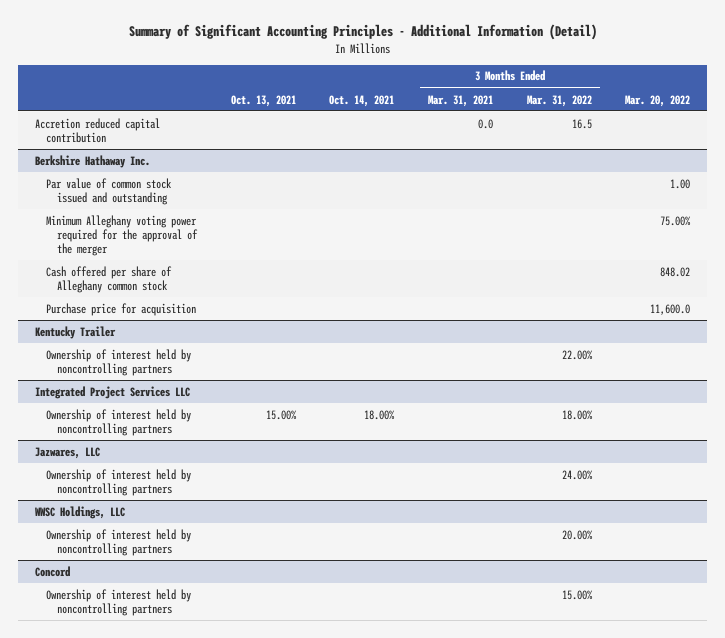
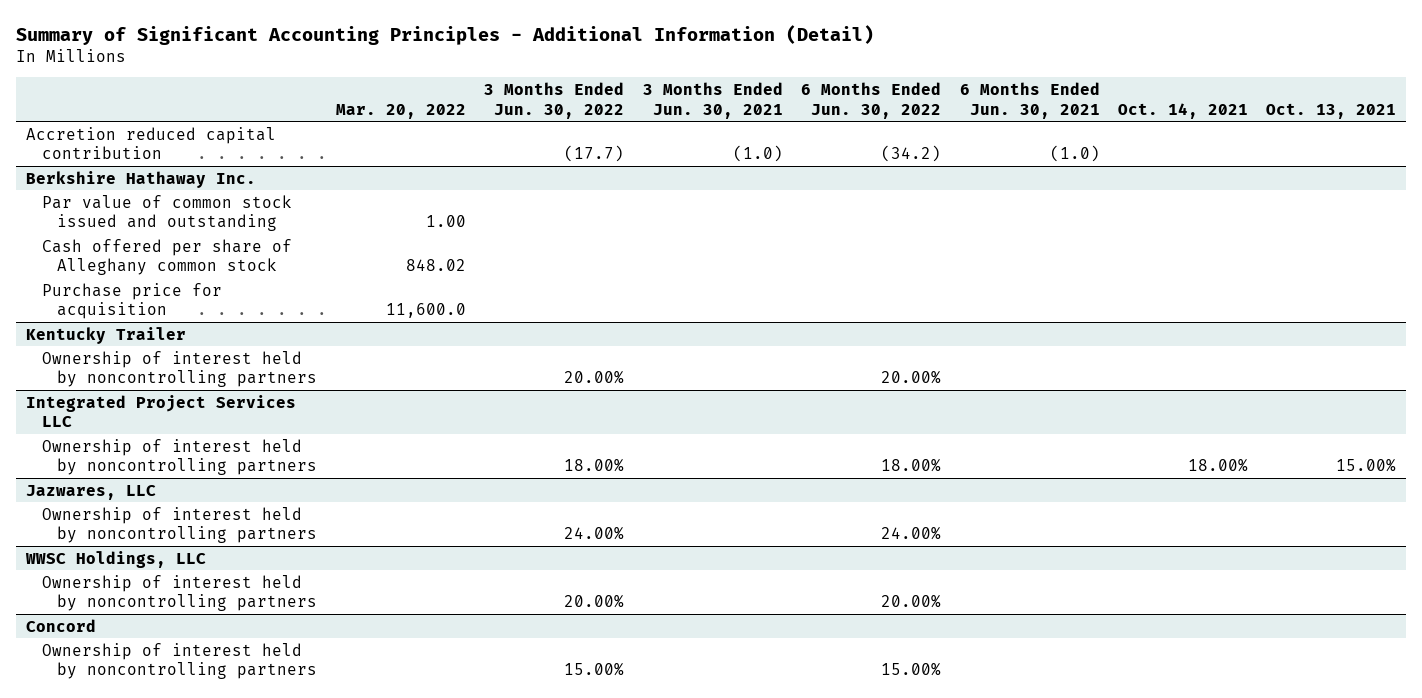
- | Oct. 13, 2021 | Oct. 14, 2021 | 3 Months Ended Mar. 31, 2021 | 3 Months Ended Mar. 31, 2022 | Mar. 20, 2022
+ | Mar. 20, 2022 | 3 Months Ended Jun. 30, 2022 | 3 Months Ended Jun. 30, 2021 | 6 Months Ended Jun. 30, 2022 | 6 Months Ended Jun. 30, 2021 | Oct. 14, 2021 | Oct. 13, 2021
@ Berkshire Hathaway Inc.
- Minimum Alleghany voting power required for the approval of the merger | | | | | 75.00%

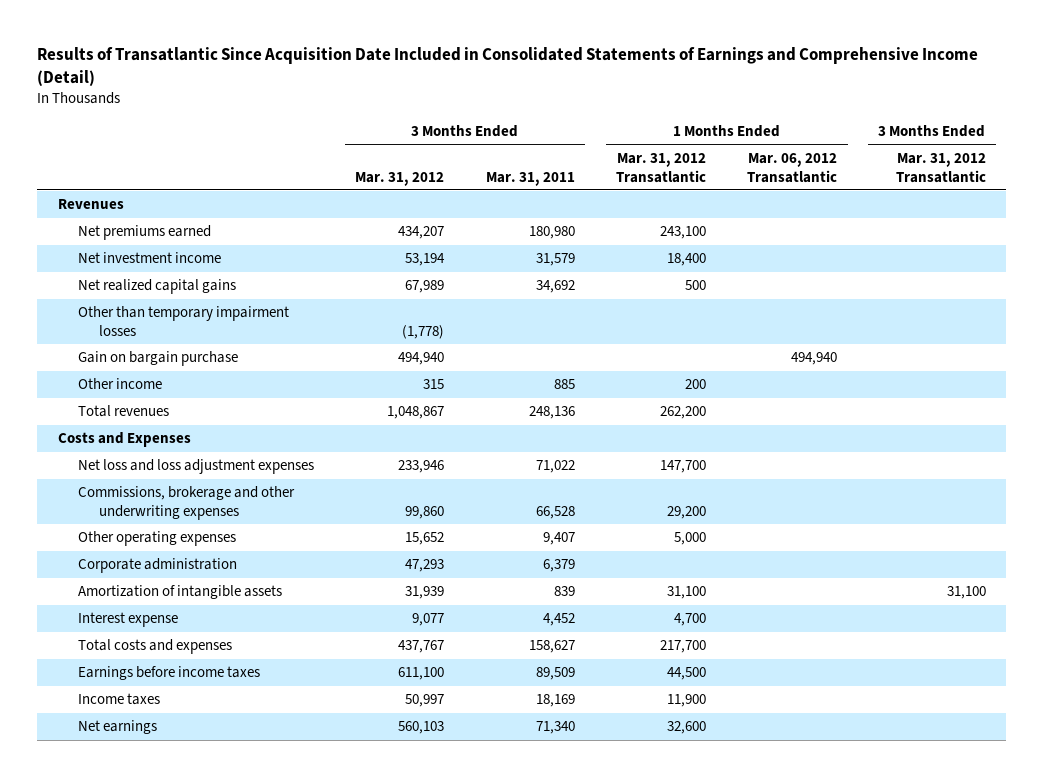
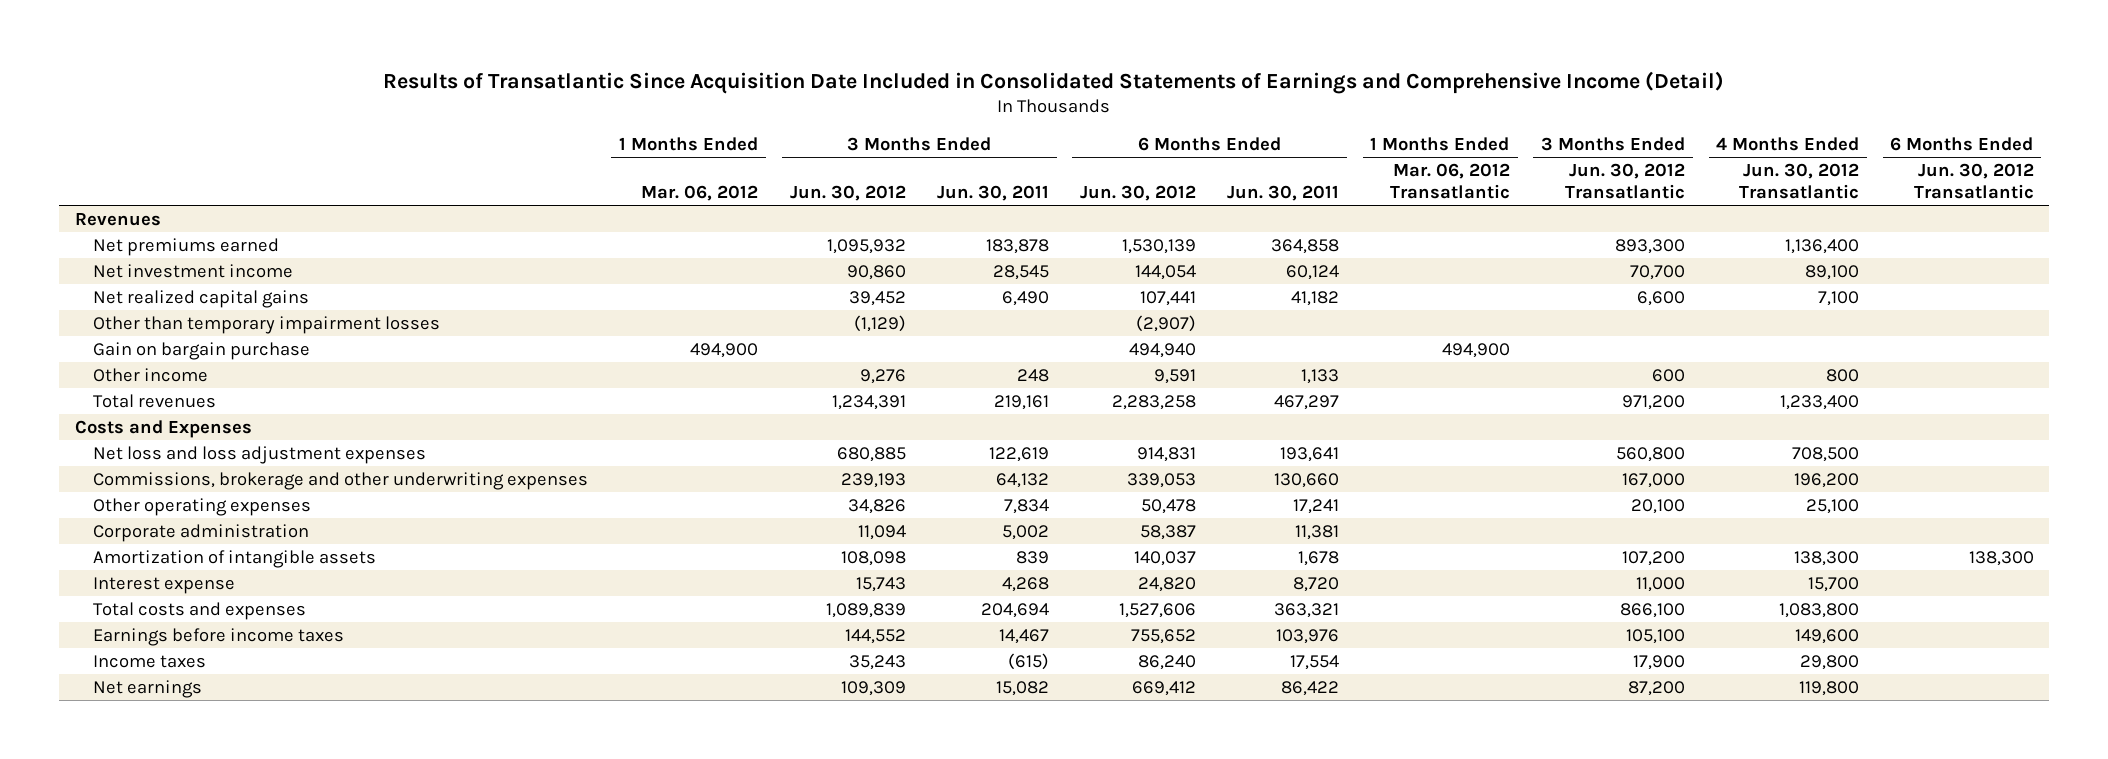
- | 3 Months Ended Mar. 31, 2012 | 3 Months Ended Mar. 31, 2011 | 1 Months Ended Mar. 31, 2012 Transatlantic | 1 Months Ended Mar. 06, 2012 Transatlantic | 3 Months Ended Mar. 31, 2012 Transatlantic
+ | 1 Months Ended Mar. 06, 2012 | 3 Months Ended Jun. 30, 2012 | 3 Months Ended Jun. 30, 2011 | 6 Months Ended Jun. 30, 2012 | 6 Months Ended Jun. 30, 2011 | 1 Months Ended Mar. 06, 2012 Transatlantic | 3 Months Ended Jun. 30, 2012 Transatlantic | 4 Months Ended Jun. 30, 2012 Transatlantic | 6 Months Ended Jun. 30, 2012 Transatlantic
- Gain on bargain purchase | 494,940 | | | 494,940 |
+ Gain on bargain purchase | 494,900 | | | 494,940 | | 494,900 | | |

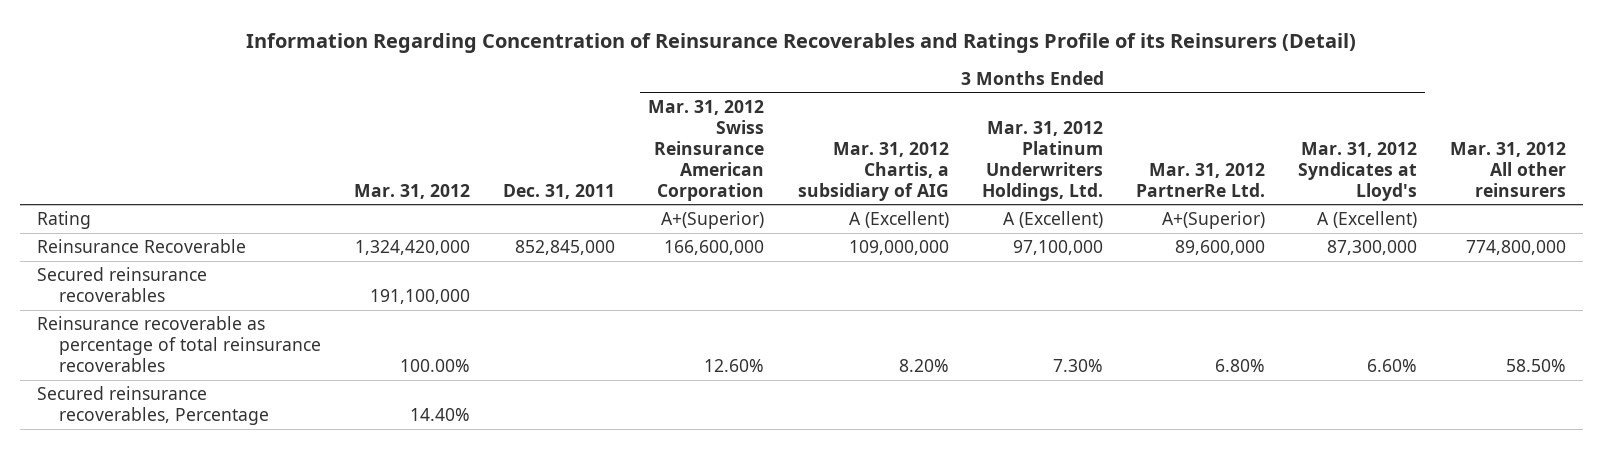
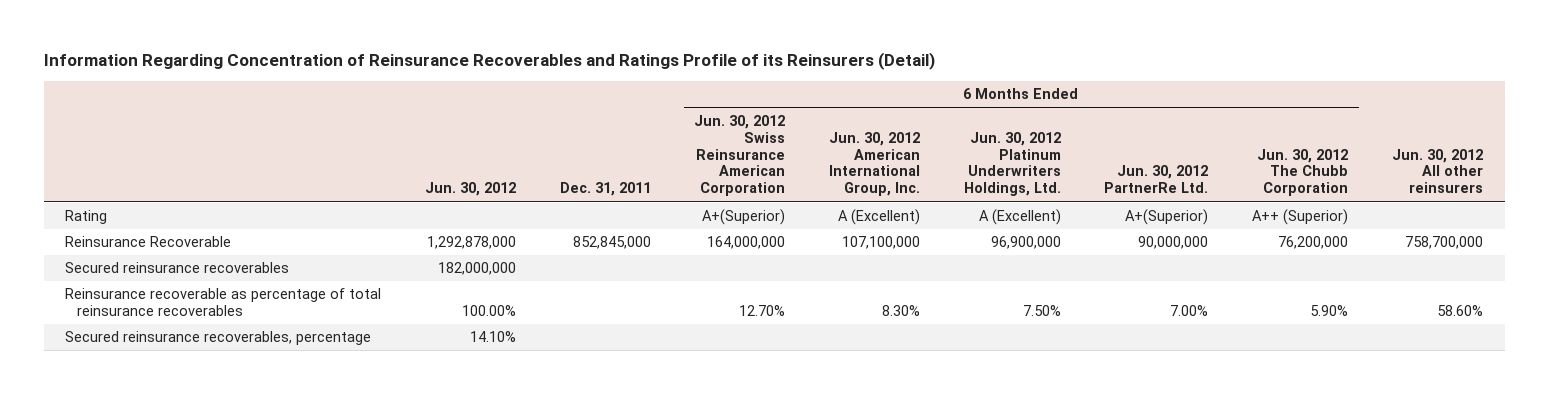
- | Mar. 31, 2012 | Dec. 31, 2011 | 3 Months Ended Mar. 31, 2012 Swiss Reinsurance American Corporation | 3 Months Ended Mar. 31, 2012 Chartis, a subsidiary of AIG | 3 Months Ended Mar. 31, 2012 Platinum Underwriters Holdings, Ltd. | 3 Months Ended Mar. 31, 2012 PartnerRe Ltd. | 3 Months Ended Mar. 31, 2012 Syndicates at Lloyd's | Mar. 31, 2012 All other reinsurers
+ | Jun. 30, 2012 | Dec. 31, 2011 | 6 Months Ended Jun. 30, 2012 Swiss Reinsurance American Corporation | 6 Months Ended Jun. 30, 2012 American International Group, Inc. | 6 Months Ended Jun. 30, 2012 Platinum Underwriters Holdings, Ltd. | 6 Months Ended Jun. 30, 2012 PartnerRe Ltd. | 6 Months Ended Jun. 30, 2012 The Chubb Corporation | Jun. 30, 2012 All other reinsurers
- Secured reinsurance recoverables, Percentage | 14.40% | | | | | | |
+ Secured reinsurance recoverables, percentage | 14.10% | | | | | | |

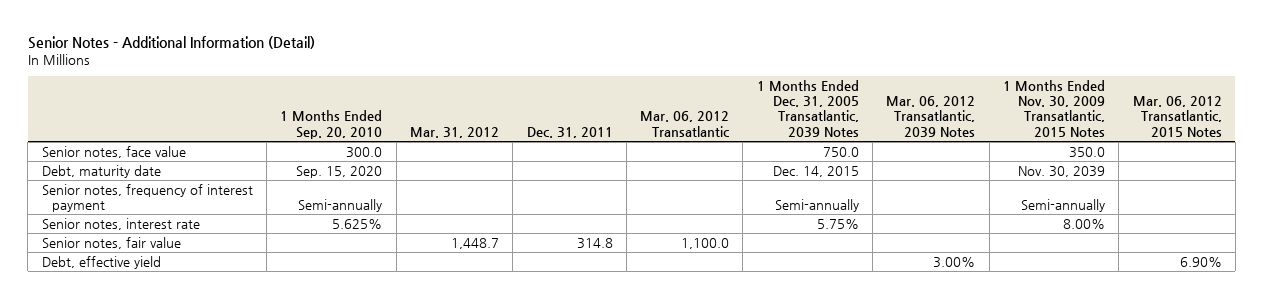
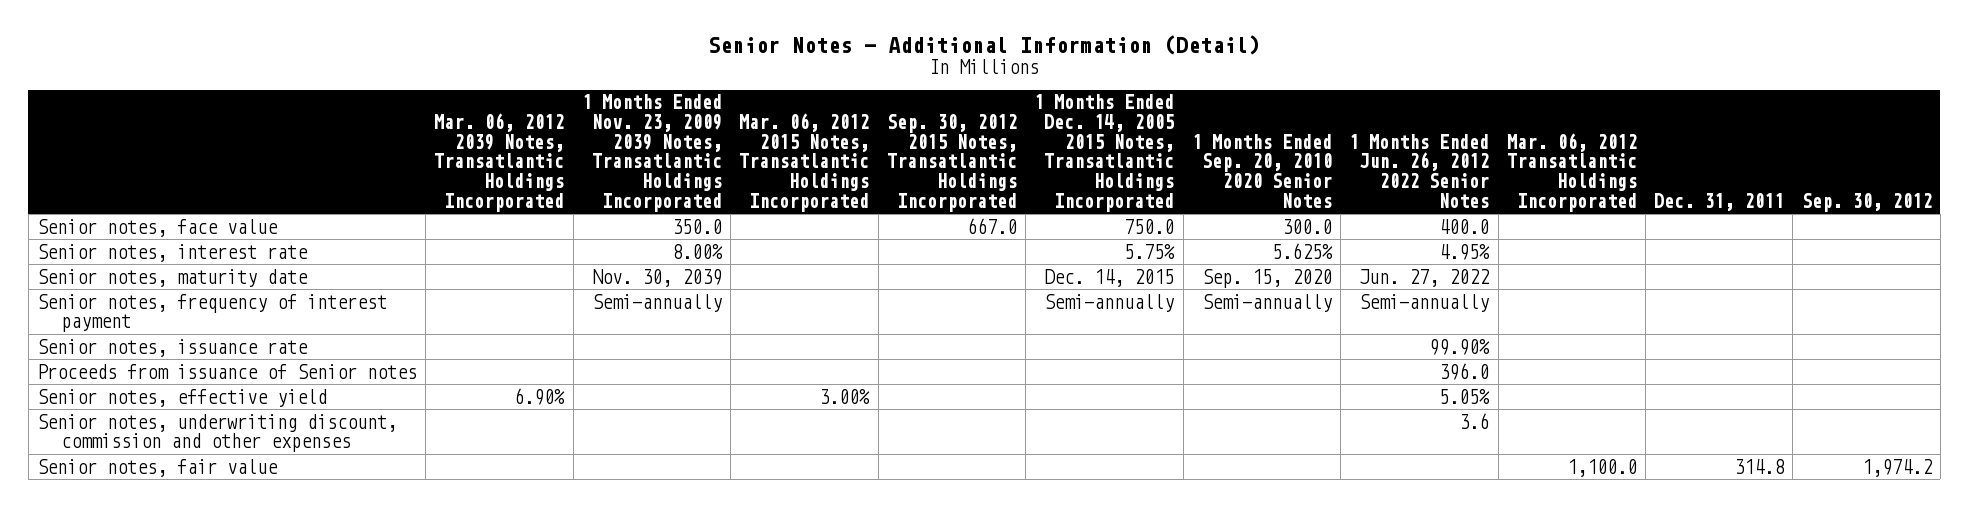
- | 1 Months Ended Sep. 20, 2010 | Mar. 31, 2012 | Dec. 31, 2011 | Mar. 06, 2012 Transatlantic | 1 Months Ended Dec. 31, 2005 Transatlantic, 2039 Notes | Mar. 06, 2012 Transatlantic, 2039 Notes | 1 Months Ended Nov. 30, 2009 Transatlantic, 2015 Notes | Mar. 06, 2012 Transatlantic, 2015 Notes
+ | Mar. 06, 2012 2039 Notes, Transatlantic Holdings Incorporated | 1 Months Ended Nov. 23, 2009 2039 Notes, Transatlantic Holdings Incorporated | Mar. 06, 2012 2015 Notes, Transatlantic Holdings Incorporated | Sep. 30, 2012 2015 Notes, Transatlantic Holdings Incorporated | 1 Months Ended Dec. 14, 2005 2015 Notes, Transatlantic Holdings Incorporated | 1 Months Ended Sep. 20, 2010 2020 Senior Notes | 1 Months Ended Jun. 26, 2012 2022 Senior Notes | Mar. 06, 2012 Transatlantic Holdings Incorporated | Dec. 31, 2011 | Sep. 30, 2012
- Debt, maturity date | Sep. 15, 2020 | | | | Dec. 14, 2015 | | Nov. 30, 2039 |
+ Senior notes, maturity date | | Nov. 30, 2039 | | | Dec. 14, 2015 | Sep. 15, 2020 | Jun. 27, 2022 | | |
moved down: Senior notes, frequency of interest payment | | Semi-annually | | | Semi-annually | Semi-annually | Semi-annually | | |
+ Senior notes, issuance rate | | | | | | | 99.90% | | |
+ Proceeds from issuance of Senior notes | | | | | | | 396.0 | | |
+ Senior notes, effective yield | 6.90% | | 3.00% | | | | 5.05% | | |
+ Senior notes, underwriting discount, commission and other expenses | | | | | | | 3.6 | | |
- Debt, effective yield | | | | | | 3.00% | | 6.90%

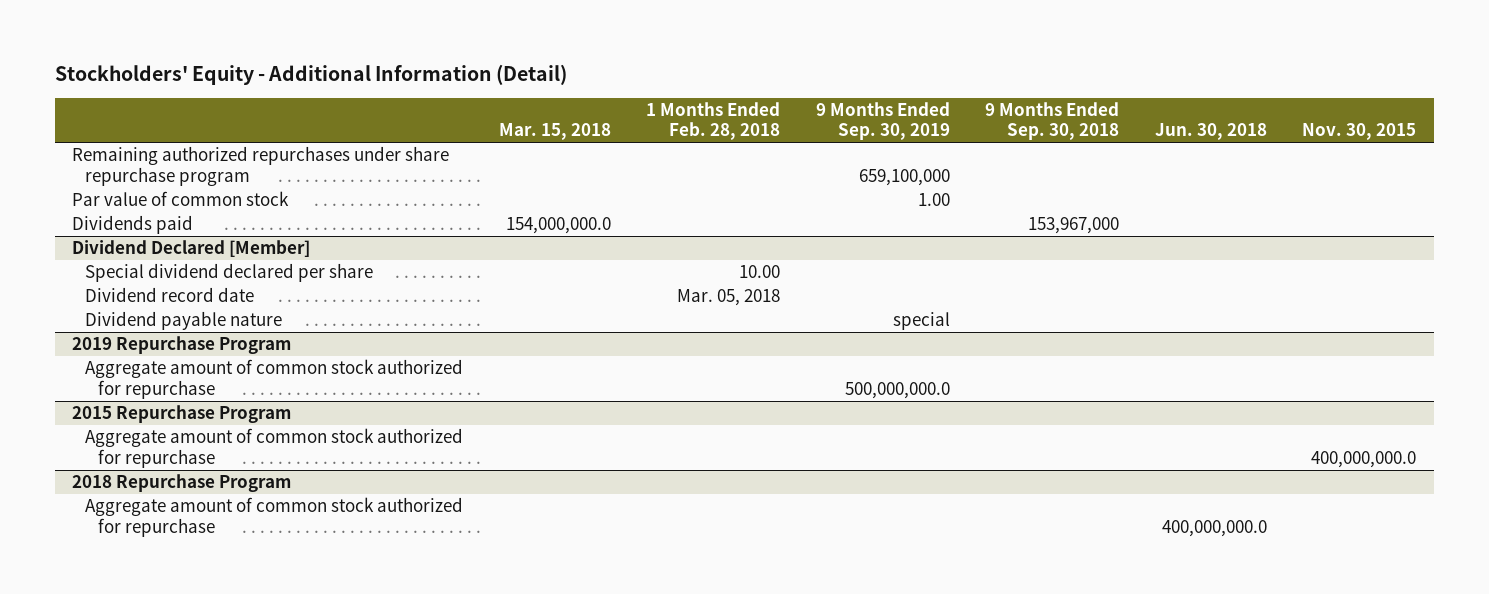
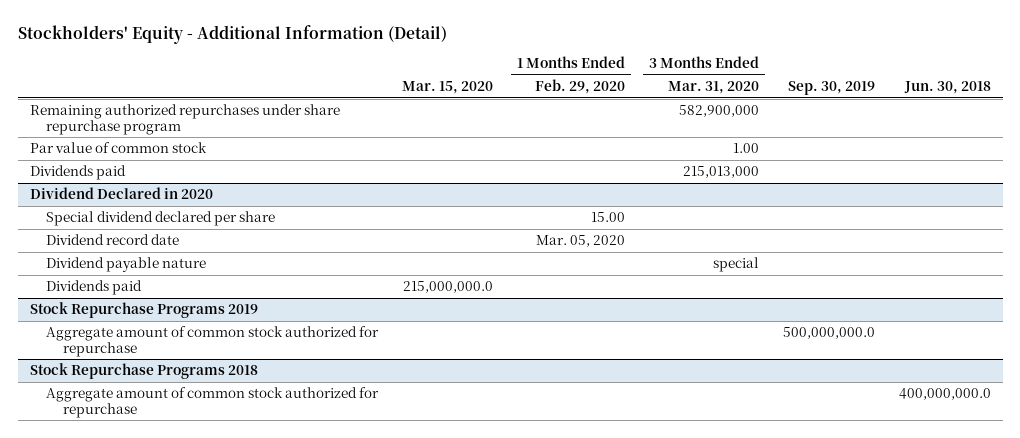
- | Mar. 15, 2018 | 1 Months Ended Feb. 28, 2018 | 9 Months Ended Sep. 30, 2019 | 9 Months Ended Sep. 30, 2018 | Jun. 30, 2018 | Nov. 30, 2015
+ | Mar. 15, 2020 | 1 Months Ended Feb. 29, 2020 | 3 Months Ended Mar. 31, 2020 | Sep. 30, 2019 | Jun. 30, 2018
- Dividend Declared [Member]
- Special dividend declared per share | | 10.00 | | | |
- Dividend record date | | Mar. 05, 2018 | | | |
- Dividend payable nature | | | special | | |
- 2019 Repurchase Program
+ Dividend Declared in 2020
+ Special dividend declared per share | | 15.00 | | |
+ Dividend record date | | Mar. 05, 2020 | | |
+ Dividend payable nature | | | special | |
+ Dividends paid | 215,000,000.0 | | | |
+ Stock Repurchase Programs 2019
- 2015 Repurchase Program
- Aggregate amount of common stock authorized for repurchase | | | | | | 400,000,000.0
- 2018 Repurchase Program
+ Stock Repurchase Programs 2018

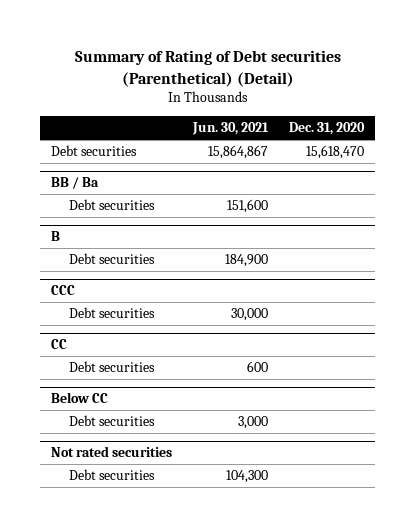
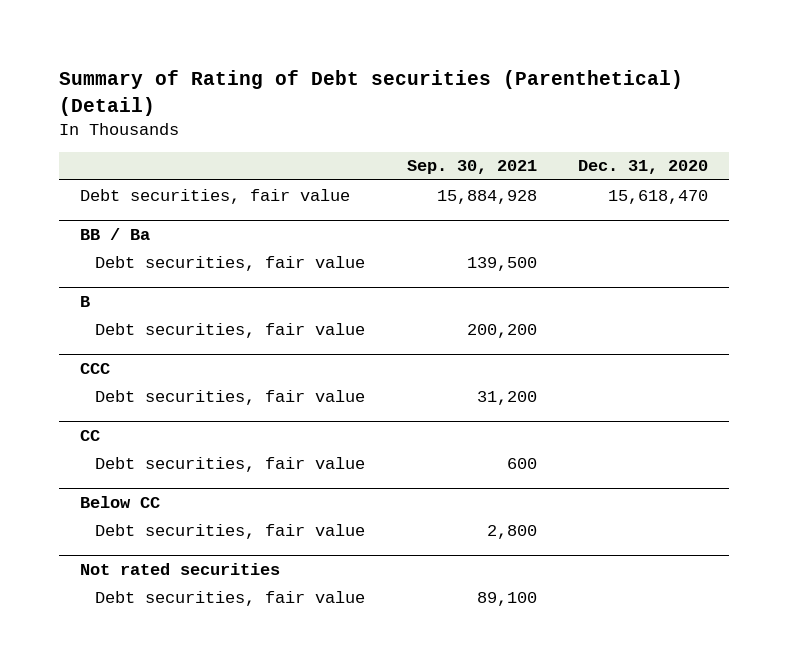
- | Jun. 30, 2021 | Dec. 31, 2020
+ | Sep. 30, 2021 | Dec. 31, 2020
- Debt securities | 15,864,867 | 15,618,470
+ Debt securities, fair value | 15,884,928 | 15,618,470
@ BB / Ba
- Debt securities | 151,600 |
+ Debt securities, fair value | 139,500 |
@ B
- Debt securities | 184,900 |
+ Debt securities, fair value | 200,200 |
@ CCC
- Debt securities | 30,000 |
+ Debt securities, fair value | 31,200 |
@ CC
- Debt securities | 600 |
+ Debt securities, fair value | 600 |
@ Below CC
- Debt securities | 3,000 |
+ Debt securities, fair value | 2,800 |
@ Not rated securities
- Debt securities | 104,300 |
+ Debt securities, fair value | 89,100 |

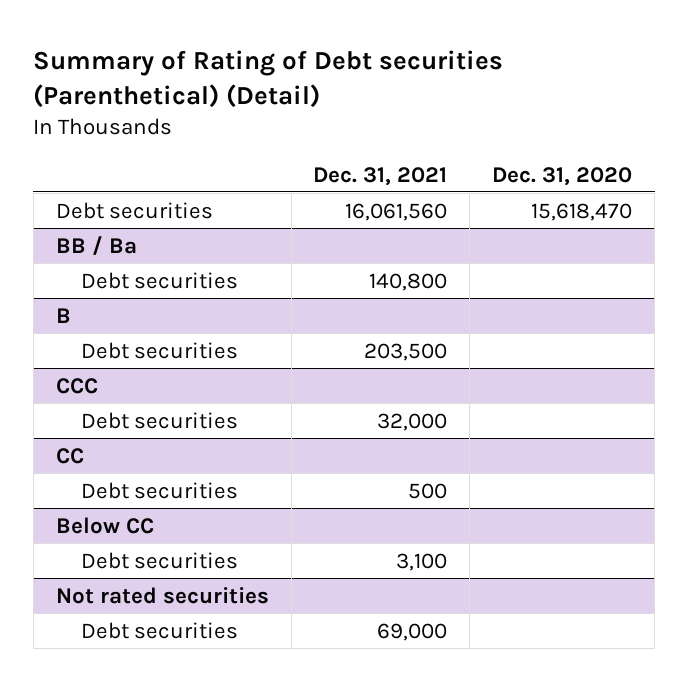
- | Sep. 30, 2021 | Dec. 31, 2020
+ | Dec. 31, 2021 | Dec. 31, 2020
- Debt securities, fair value | 15,884,928 | 15,618,470
+ Debt securities | 16,061,560 | 15,618,470
@ BB / Ba
- Debt securities, fair value | 139,500 |
+ Debt securities | 140,800 |
@ B
- Debt securities, fair value | 200,200 |
+ Debt securities | 203,500 |
@ CCC
- Debt securities, fair value | 31,200 |
+ Debt securities | 32,000 |
@ CC
- Debt securities, fair value | 600 |
+ Debt securities | 500 |
@ Below CC
- Debt securities, fair value | 2,800 |
+ Debt securities | 3,100 |
@ Not rated securities
- Debt securities, fair value | 89,100 |
+ Debt securities | 69,000 |

